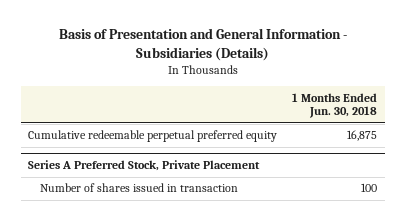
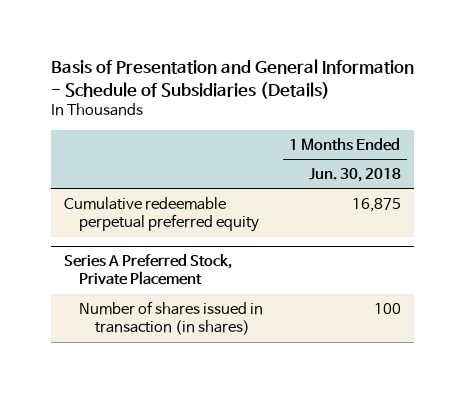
- Basis of Presentation and General Information - Subsidiaries (Details)
+ Basis of Presentation and General Information - Schedule of Subsidiaries (Details)
@ Series A Preferred Stock, Private Placement
- Number of shares issued in transaction | 100
+ Number of shares issued in transaction (in shares) | 100

